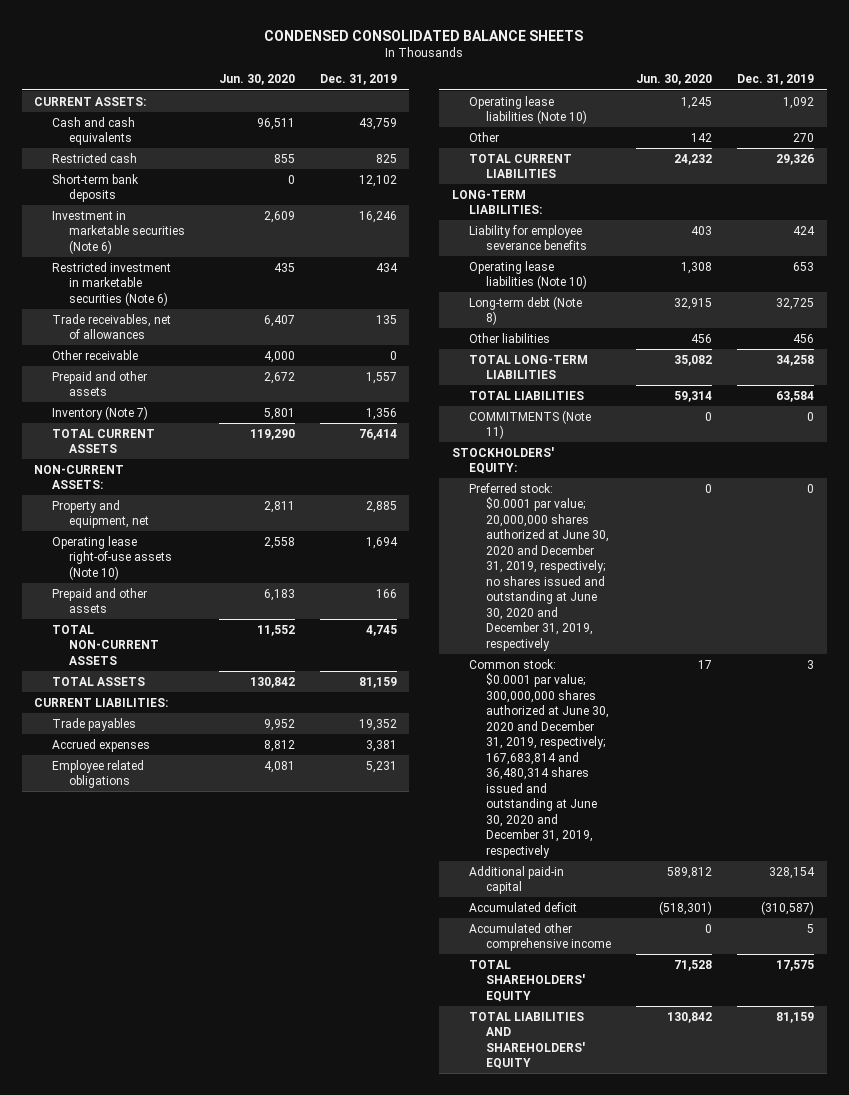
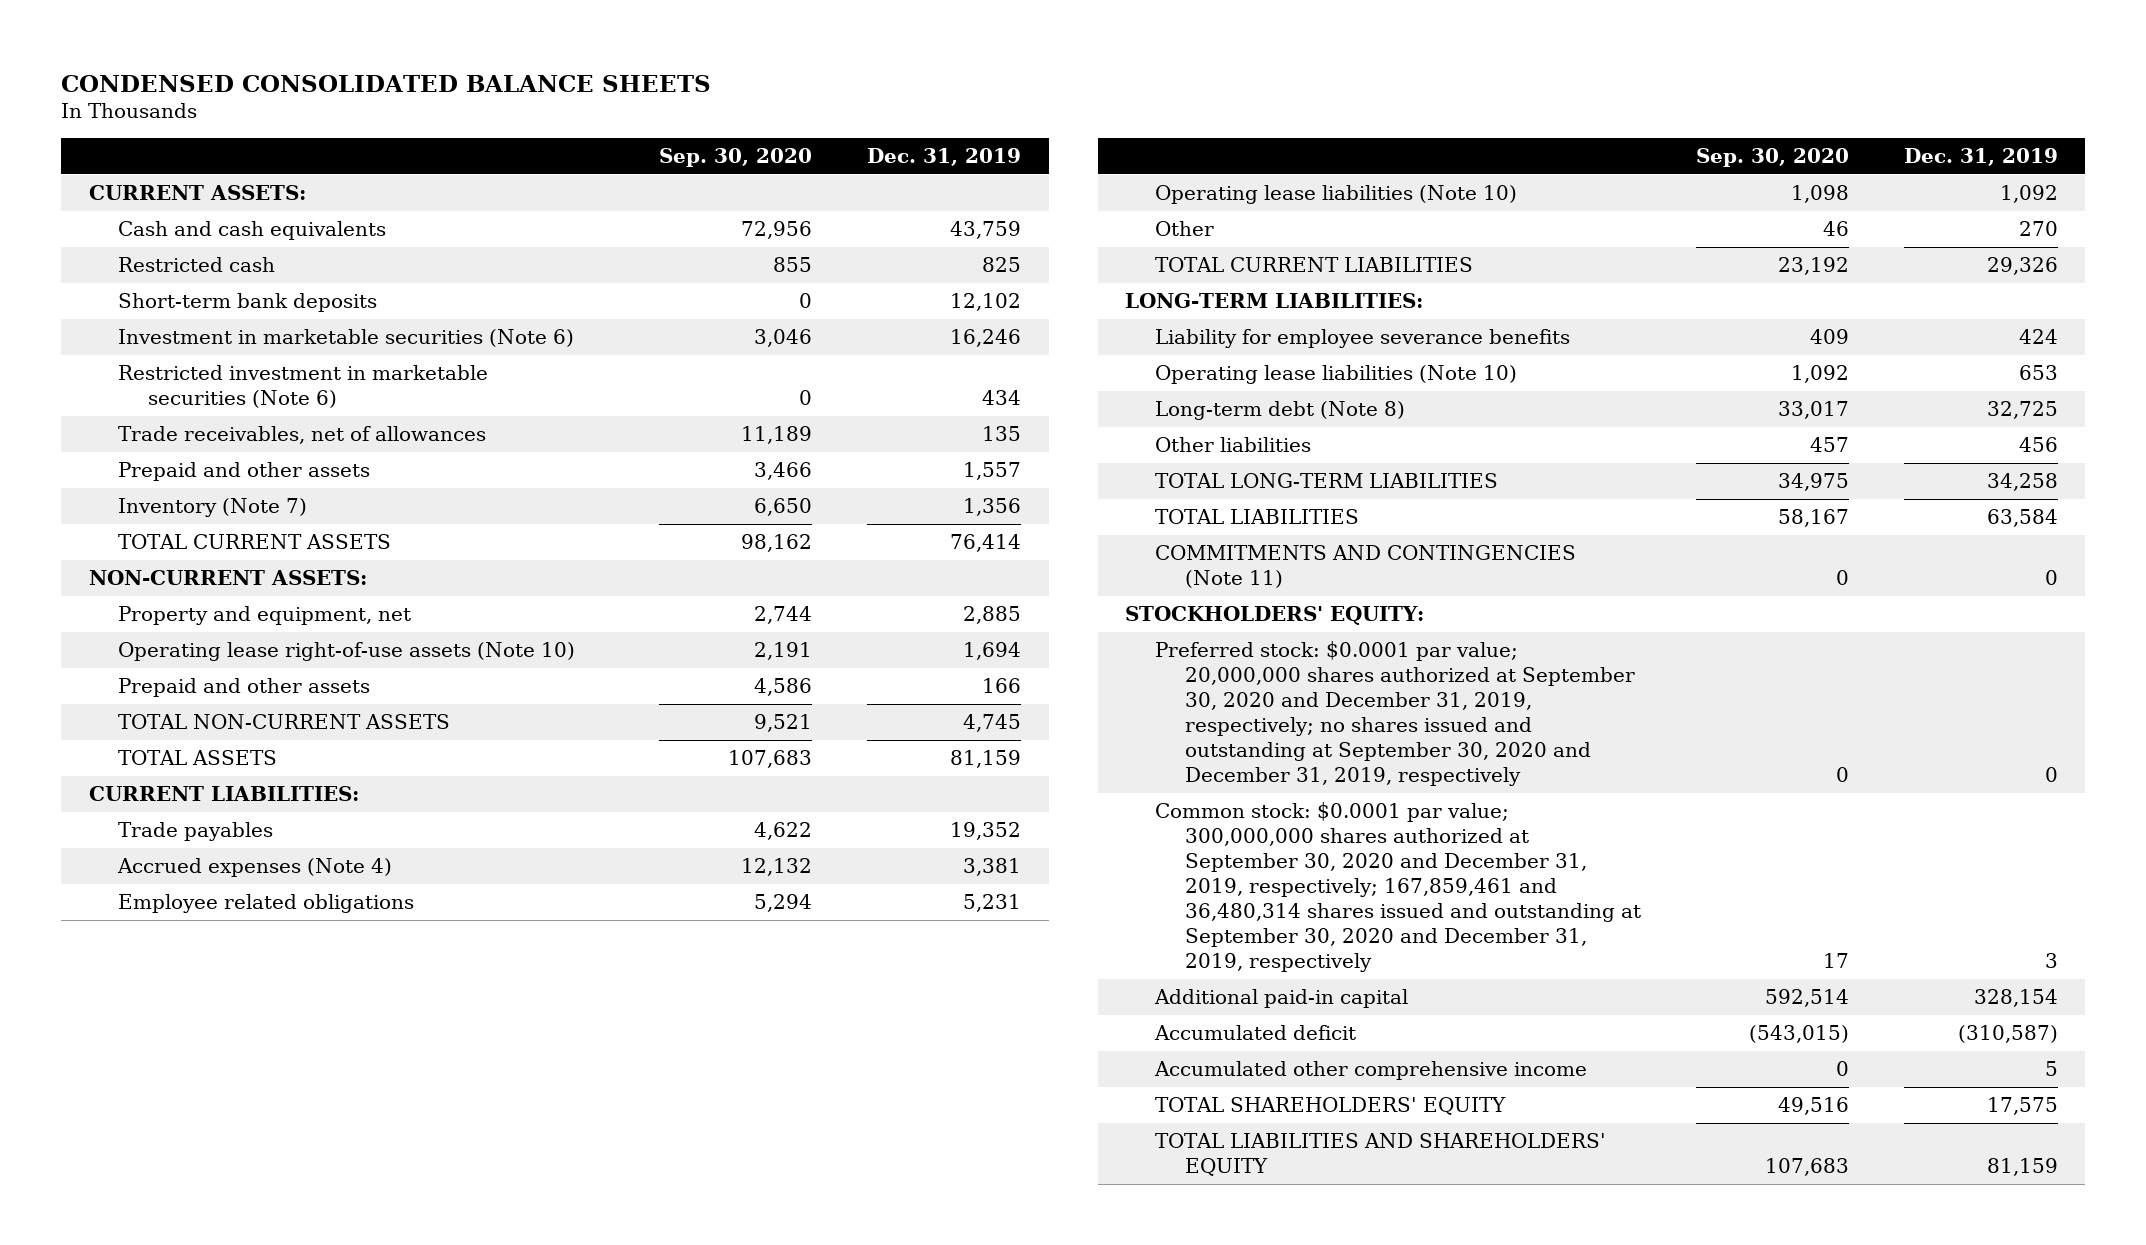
- | Jun. 30, 2020 | Dec. 31, 2019
+ | Sep. 30, 2020 | Dec. 31, 2019
- Other receivable | 4,000 | 0
- Accrued expenses | 8,812 | 3,381
+ Accrued expenses (Note 4) | 12,132 | 3,381
- COMMITMENTS (Note 11) | 0 | 0
+ COMMITMENTS AND CONTINGENCIES (Note 11) | 0 | 0
- Preferred stock: $0.0001 par value; 20,000,000 shares authorized at June 30, 2020 and December 31, 2019, respectively; no shares issued and outstanding at June 30, 2020 and December 31, 2019, respectively | 0 | 0
- Common stock: $0.0001 par value; 300,000,000 shares authorized at June 30, 2020 and December 31, 2019, respectively; 167,683,814 and 36,480,314 shares issued and outstanding at June 30, 2020 and December 31, 2019, respectively | 17 | 3
+ Preferred stock: $0.0001 par value; 20,000,000 shares authorized at September 30, 2020 and December 31, 2019, respectively; no shares issued and outstanding at September 30, 2020 and December 31, 2019, respectively | 0 | 0
+ Common stock: $0.0001 par value; 300,000,000 shares authorized at September 30, 2020 and December 31, 2019, respectively; 167,859,461 and 36,480,314 shares issued and outstanding at September 30, 2020 and December 31, 2019, respectively | 17 | 3

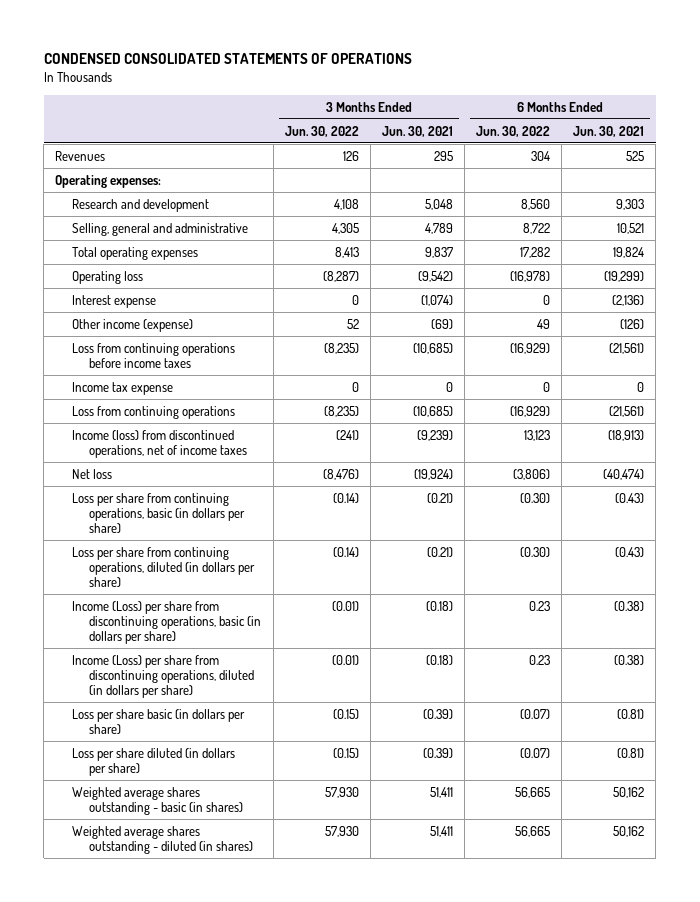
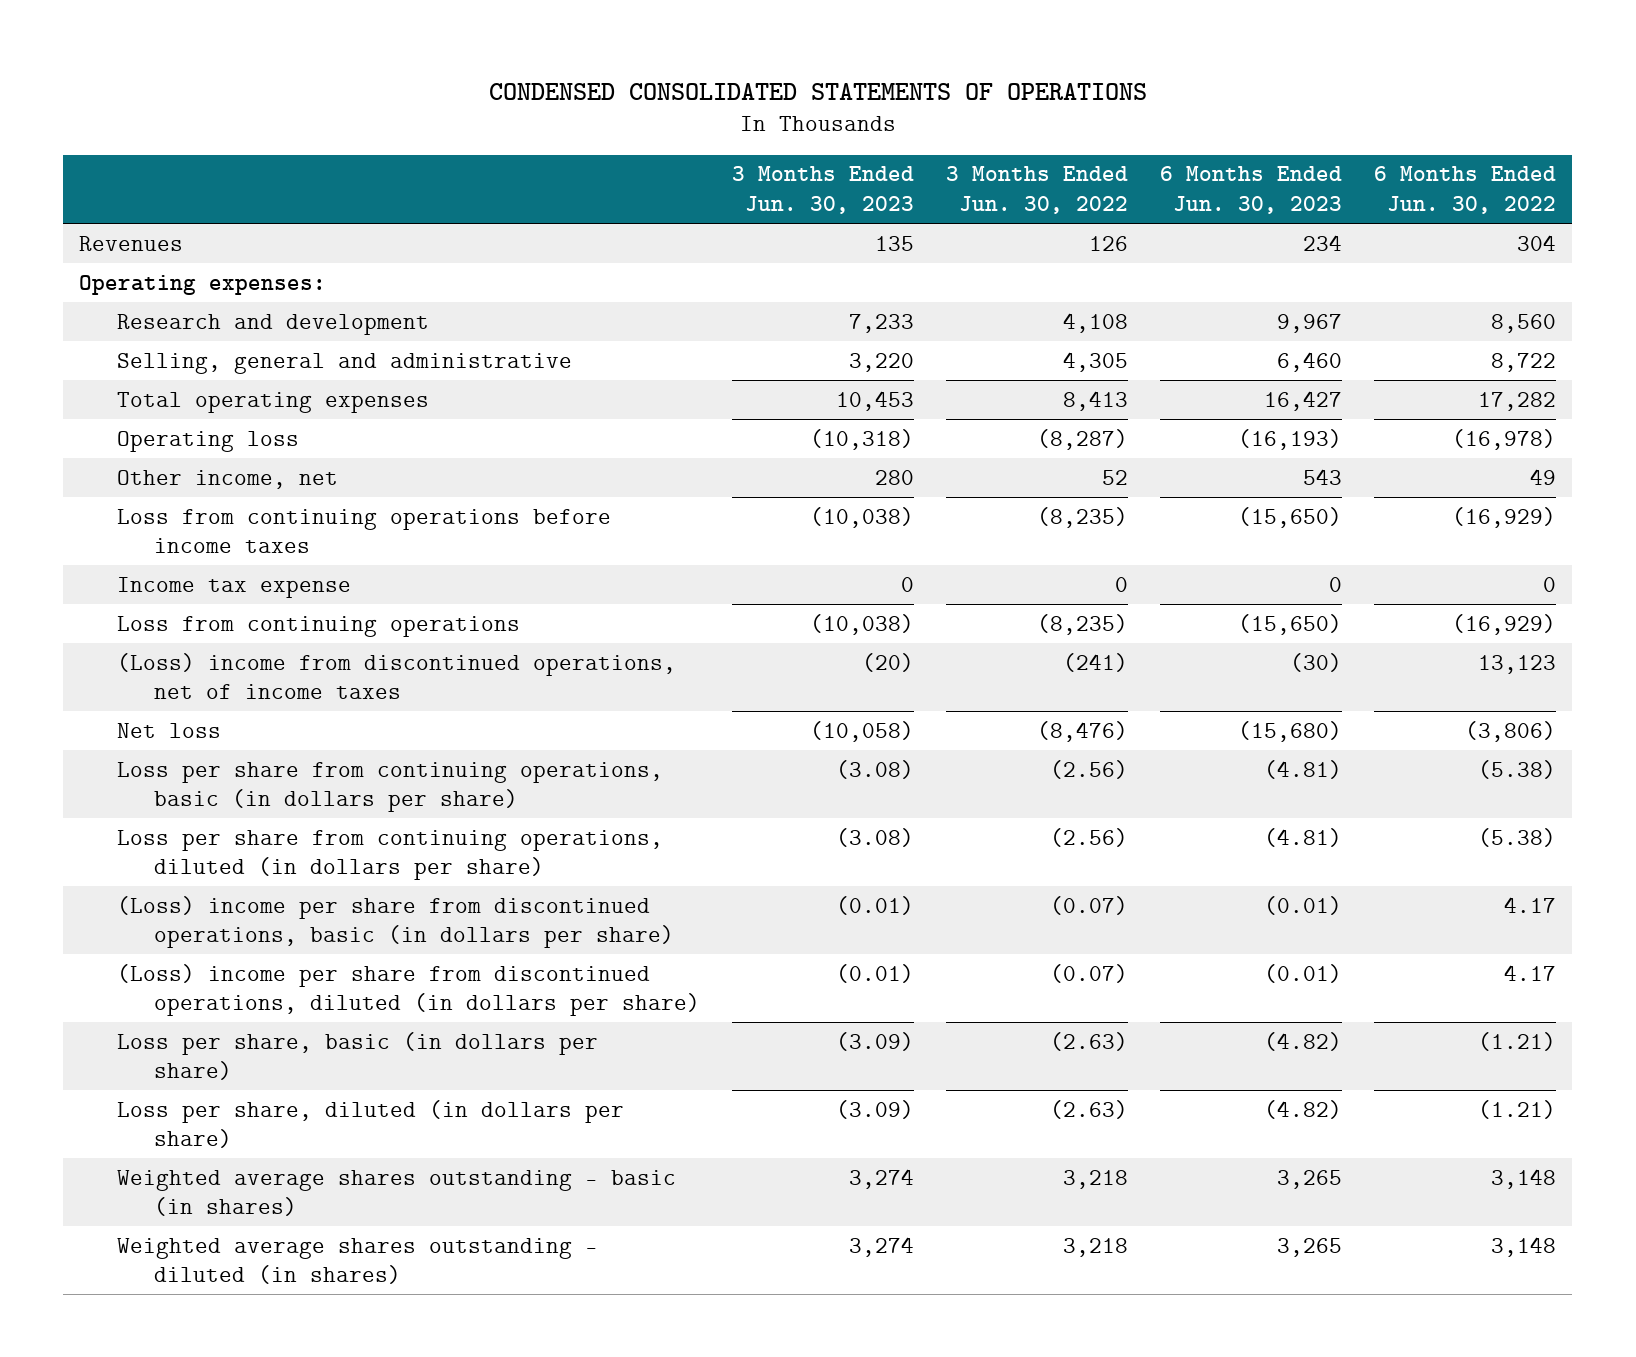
- | 3 Months Ended Jun. 30, 2022 | 3 Months Ended Jun. 30, 2021 | 6 Months Ended Jun. 30, 2022 | 6 Months Ended Jun. 30, 2021
+ | 3 Months Ended Jun. 30, 2023 | 3 Months Ended Jun. 30, 2022 | 6 Months Ended Jun. 30, 2023 | 6 Months Ended Jun. 30, 2022
- Interest expense | 0 | (1,074) | 0 | (2,136)
- Other income (expense) | 52 | (69) | 49 | (126)
+ Other income, net | 280 | 52 | 543 | 49
- Income (loss) from discontinued operations, net of income taxes | (241) | (9,239) | 13,123 | (18,913)
+ (Loss) income from discontinued operations, net of income taxes | (20) | (241) | (30) | 13,123
- Loss per share from continuing operations, basic (in dollars per share) | (0.14) | (0.21) | (0.30) | (0.43)
- Loss per share from continuing operations, diluted (in dollars per share) | (0.14) | (0.21) | (0.30) | (0.43)
- Income (Loss) per share from discontinuing operations, basic (in dollars per share) | (0.01) | (0.18) | 0.23 | (0.38)
- Income (Loss) per share from discontinuing operations, diluted (in dollars per share) | (0.01) | (0.18) | 0.23 | (0.38)
- Loss per share basic (in dollars per share) | (0.15) | (0.39) | (0.07) | (0.81)
- Loss per share diluted (in dollars per share) | (0.15) | (0.39) | (0.07) | (0.81)
- Weighted average shares outstanding - basic (in shares) | 57,930 | 51,411 | 56,665 | 50,162
- Weighted average shares outstanding - diluted (in shares) | 57,930 | 51,411 | 56,665 | 50,162
+ Loss per share from continuing operations, basic (in dollars per share) | (3.08) | (2.56) | (4.81) | (5.38)
+ Loss per share from continuing operations, diluted (in dollars per share) | (3.08) | (2.56) | (4.81) | (5.38)
+ (Loss) income per share from discontinued operations, basic (in dollars per share) | (0.01) | (0.07) | (0.01) | 4.17
+ (Loss) income per share from discontinued operations, diluted (in dollars per share) | (0.01) | (0.07) | (0.01) | 4.17
+ Loss per share, basic (in dollars per share) | (3.09) | (2.63) | (4.82) | (1.21)
+ Loss per share, diluted (in dollars per share) | (3.09) | (2.63) | (4.82) | (1.21)
+ Weighted average shares outstanding - basic (in shares) | 3,274 | 3,218 | 3,265 | 3,148
+ Weighted average shares outstanding - diluted (in shares) | 3,274 | 3,218 | 3,265 | 3,148

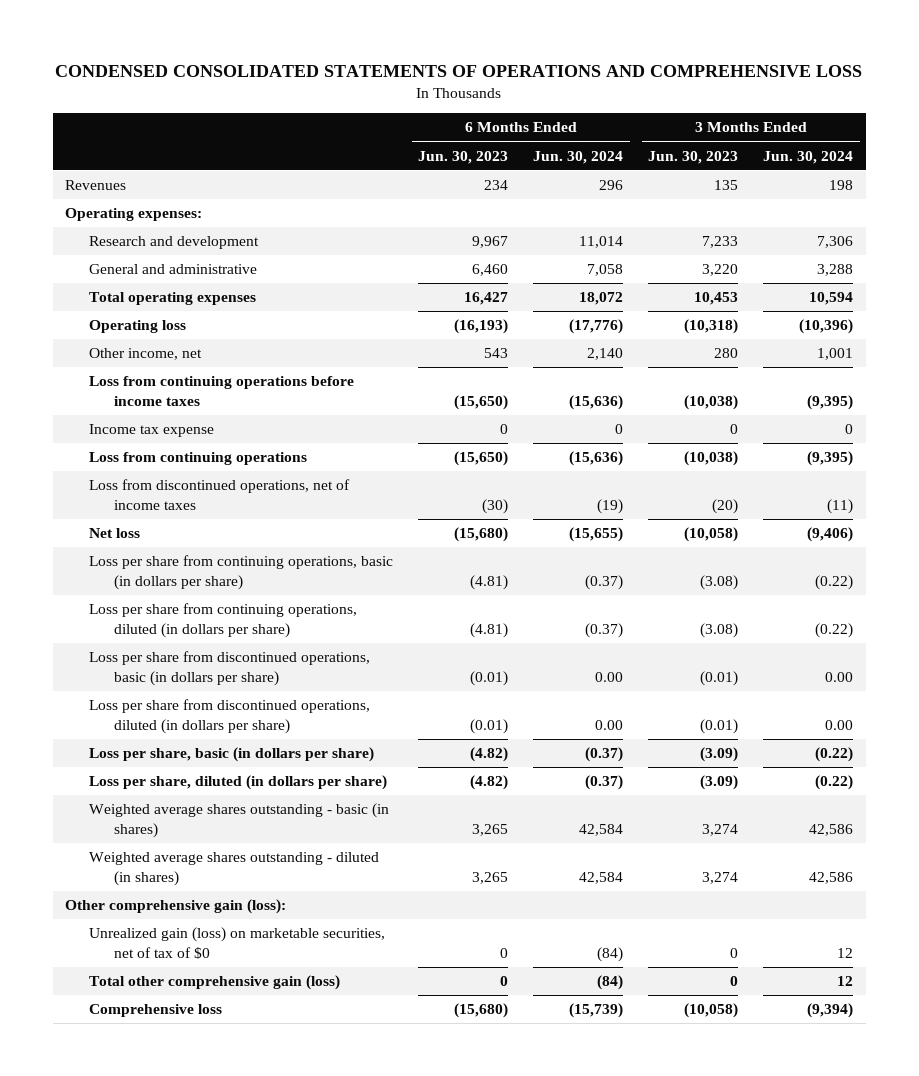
- CONDENSED CONSOLIDATED STATEMENTS OF OPERATIONS
+ CONDENSED CONSOLIDATED STATEMENTS OF OPERATIONS AND COMPREHENSIVE LOSS
- | 3 Months Ended Jun. 30, 2023 | 3 Months Ended Jun. 30, 2022 | 6 Months Ended Jun. 30, 2023 | 6 Months Ended Jun. 30, 2022
+ | 6 Months Ended Jun. 30, 2023 | 6 Months Ended Jun. 30, 2024 | 3 Months Ended Jun. 30, 2023 | 3 Months Ended Jun. 30, 2024
- Selling, general and administrative | 3,220 | 4,305 | 6,460 | 8,722
+ General and administrative | 6,460 | 7,058 | 3,220 | 3,288
- (Loss) income from discontinued operations, net of income taxes | (20) | (241) | (30) | 13,123
+ Loss from discontinued operations, net of income taxes | (30) | (19) | (20) | (11)
- (Loss) income per share from discontinued operations, basic (in dollars per share) | (0.01) | (0.07) | (0.01) | 4.17
- (Loss) income per share from discontinued operations, diluted (in dollars per share) | (0.01) | (0.07) | (0.01) | 4.17
+ Loss per share from discontinued operations, basic (in dollars per share) | (0.01) | 0.00 | (0.01) | 0.00
+ Loss per share from discontinued operations, diluted (in dollars per share) | (0.01) | 0.00 | (0.01) | 0.00
+ Other comprehensive gain (loss):
+ Unrealized gain (loss) on marketable securities, net of tax of $0 | 0 | (84) | 0 | 12
+ Total other comprehensive gain (loss) | 0 | (84) | 0 | 12
+ Comprehensive loss | (15,680) | (15,739) | (10,058) | (9,394)

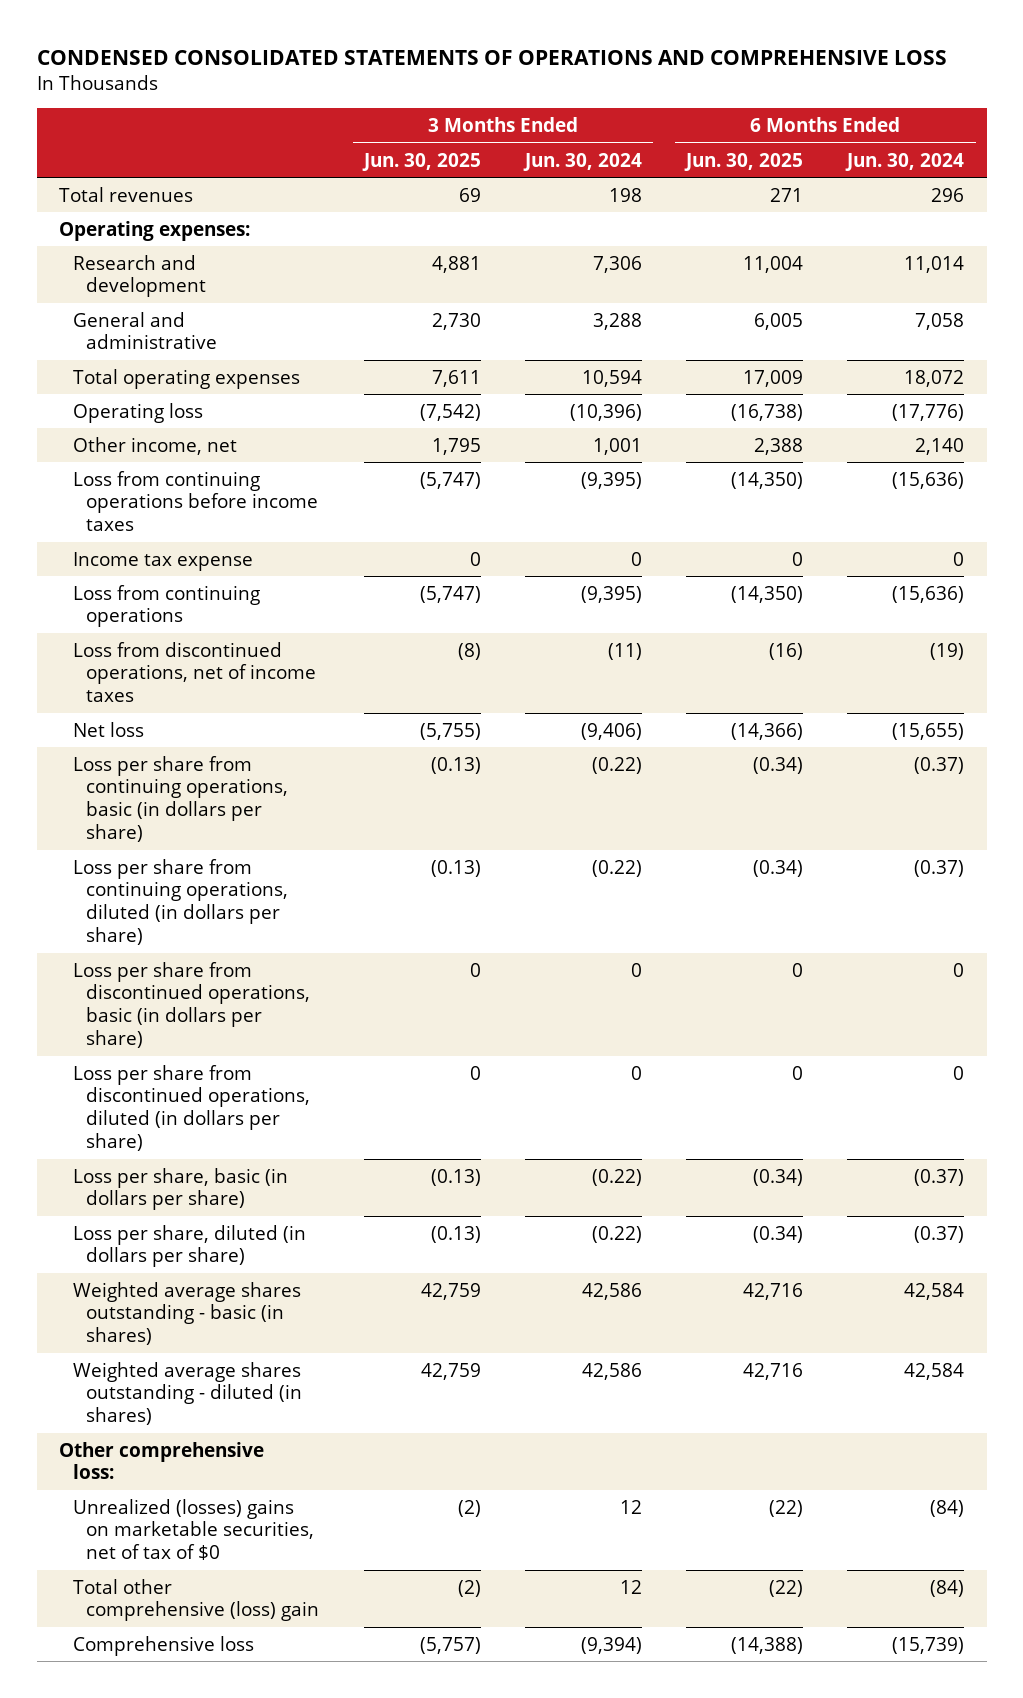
- | 6 Months Ended Jun. 30, 2023 | 6 Months Ended Jun. 30, 2024 | 3 Months Ended Jun. 30, 2023 | 3 Months Ended Jun. 30, 2024
+ | 3 Months Ended Jun. 30, 2025 | 3 Months Ended Jun. 30, 2024 | 6 Months Ended Jun. 30, 2025 | 6 Months Ended Jun. 30, 2024
- Revenues | 234 | 296 | 135 | 198
+ Total revenues | 69 | 198 | 271 | 296
- Loss per share from discontinued operations, basic (in dollars per share) | (0.01) | 0.00 | (0.01) | 0.00
- Loss per share from discontinued operations, diluted (in dollars per share) | (0.01) | 0.00 | (0.01) | 0.00
+ Loss per share from discontinued operations, basic (in dollars per share) | 0 | 0 | 0 | 0
+ Loss per share from discontinued operations, diluted (in dollars per share) | 0 | 0 | 0 | 0
- Other comprehensive gain (loss):
- Unrealized gain (loss) on marketable securities, net of tax of $0 | 0 | (84) | 0 | 12
- Total other comprehensive gain (loss) | 0 | (84) | 0 | 12
+ Other comprehensive loss:
+ Unrealized (losses) gains on marketable securities, net of tax of $0 | (2) | 12 | (22) | (84)
+ Total other comprehensive (loss) gain | (2) | 12 | (22) | (84)

